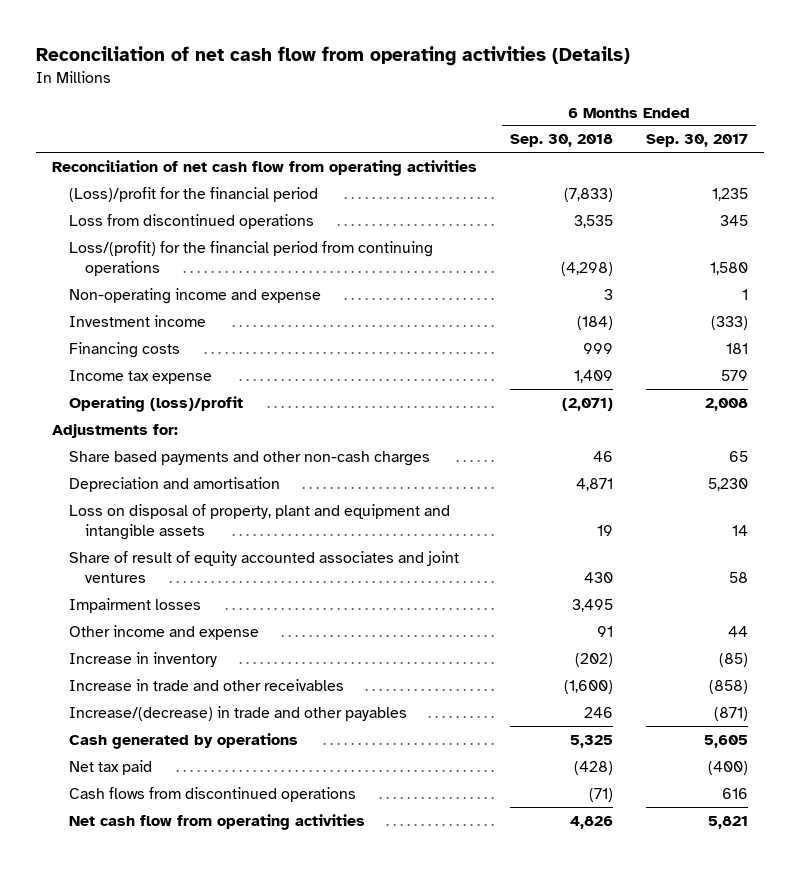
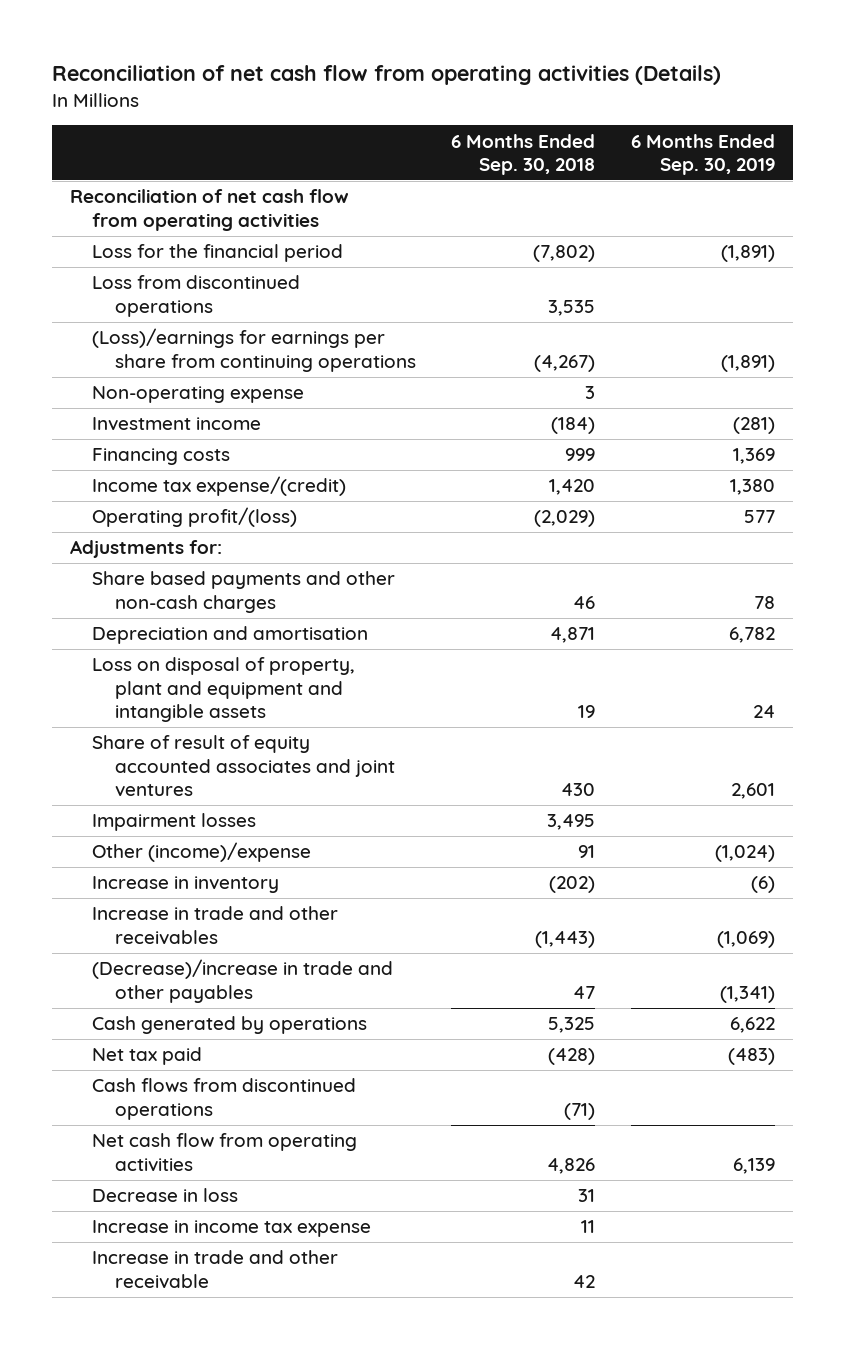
- | 6 Months Ended Sep. 30, 2018 | 6 Months Ended Sep. 30, 2017
+ | 6 Months Ended Sep. 30, 2018 | 6 Months Ended Sep. 30, 2019
- (Loss)/profit for the financial period | (7,833) | 1,235
+ Loss for the financial period | (7,802) | (1,891)
- Loss/(profit) for the financial period from continuing operations | (4,298) | 1,580
- Non-operating income and expense | 3 | 1
+ (Loss)/earnings for earnings per share from continuing operations | (4,267) | (1,891)
+ Non-operating expense | 3 |
- Income tax expense | 1,409 | 579
- Operating (loss)/profit | (2,071) | 2,008
+ Income tax expense/(credit) | 1,420 | 1,380
+ Operating profit/(loss) | (2,029) | 577
- Other income and expense | 91 | 44
+ Other (income)/expense | 91 | (1,024)
- Increase in trade and other receivables | (1,600) | (858)
- Increase/(decrease) in trade and other payables | 246 | (871)
+ Increase in trade and other receivables | (1,443) | (1,069)
+ (Decrease)/increase in trade and other payables | 47 | (1,341)
+ Decrease in loss | 31 |
+ Increase in income tax expense | 11 |
+ Increase in trade and other receivable | 42 |

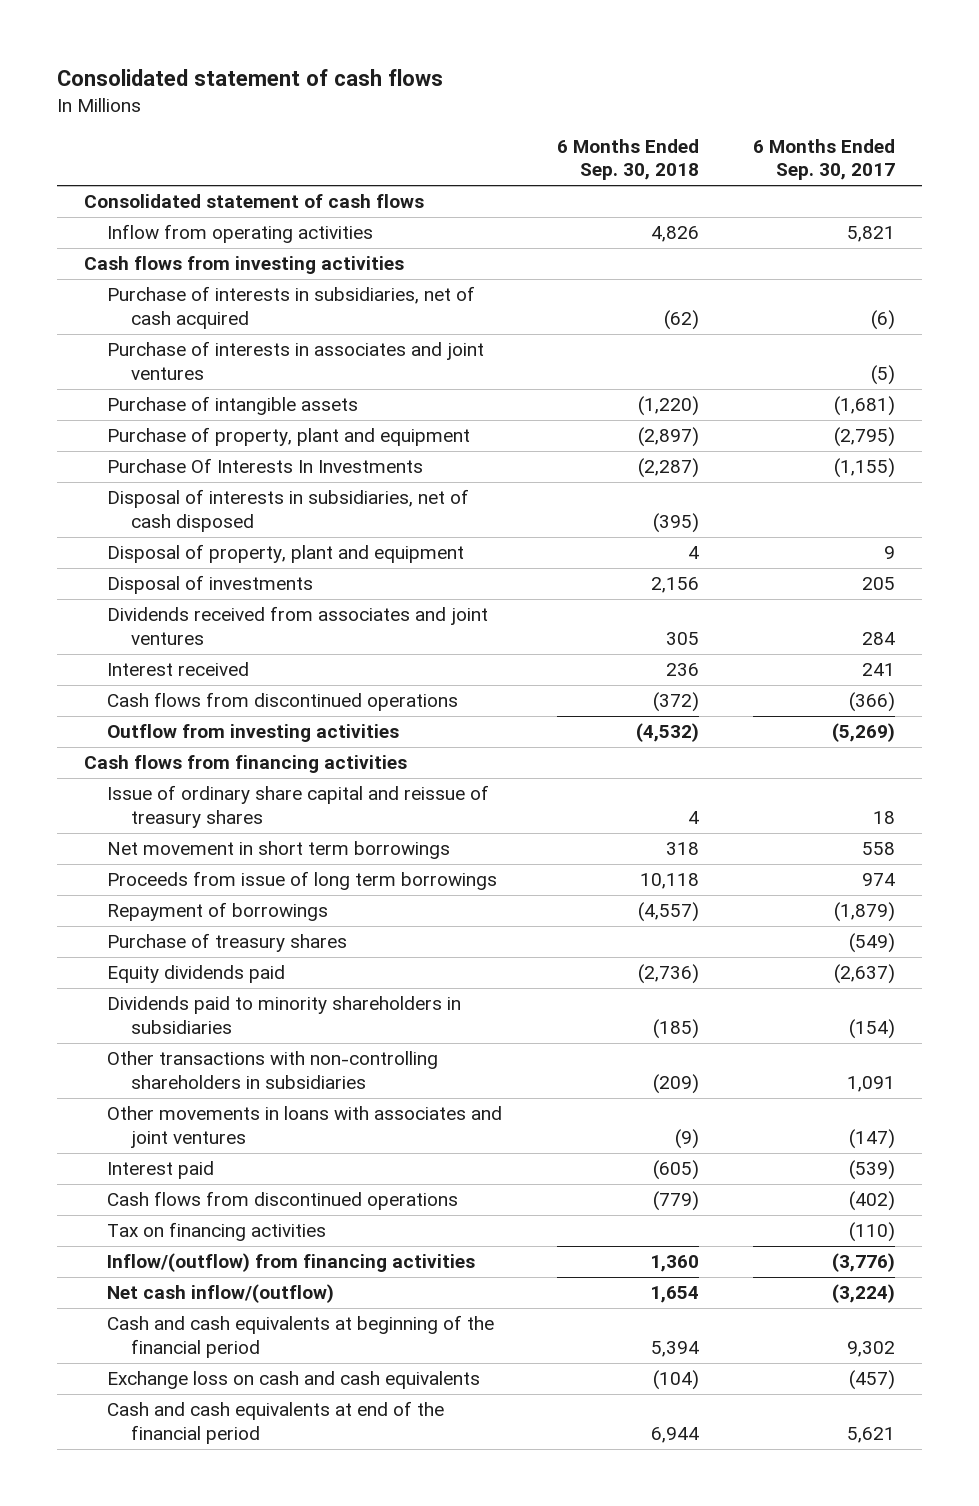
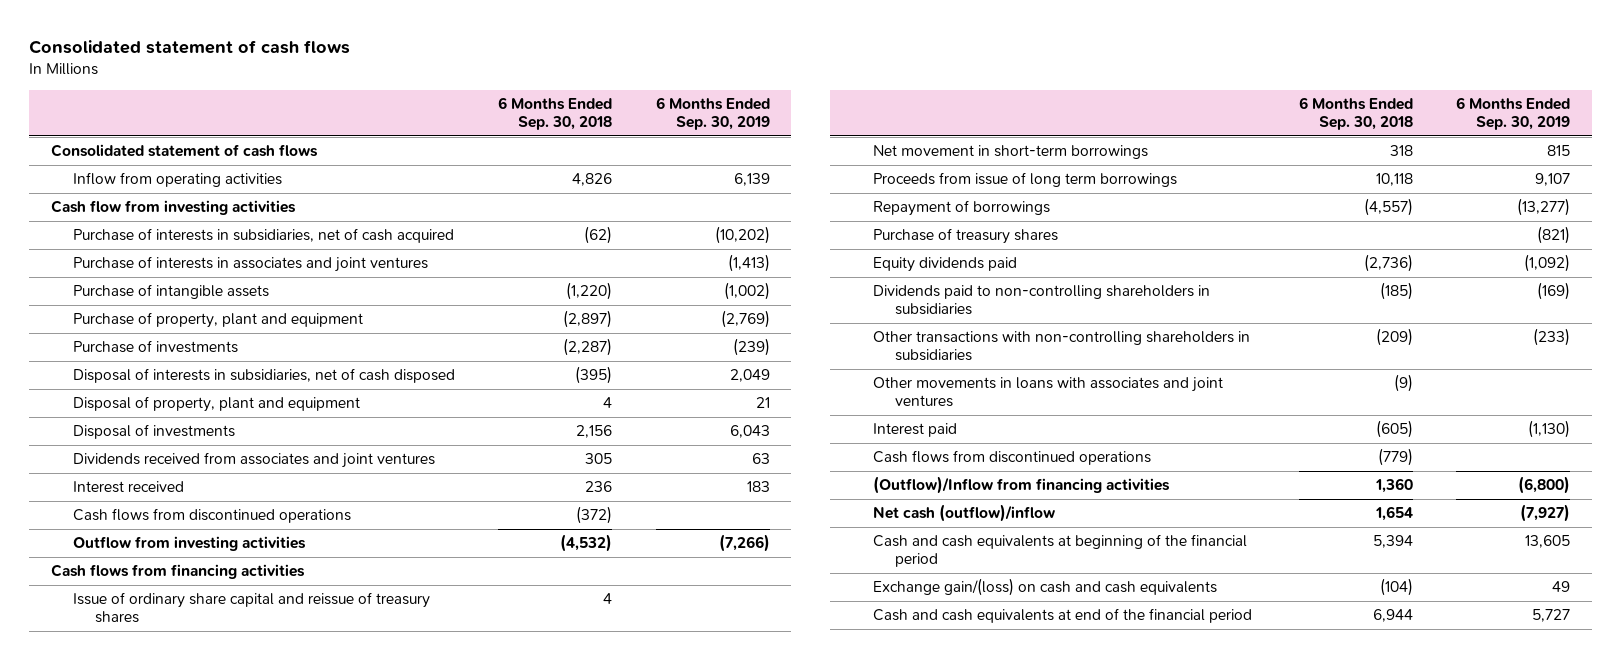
- | 6 Months Ended Sep. 30, 2018 | 6 Months Ended Sep. 30, 2017
+ | 6 Months Ended Sep. 30, 2018 | 6 Months Ended Sep. 30, 2019
- Cash flows from investing activities
+ Cash flow from investing activities
- Purchase Of Interests In Investments | (2,287) | (1,155)
+ Purchase of investments | (2,287) | (239)
- Net movement in short term borrowings | 318 | 558
+ Net movement in short-term borrowings | 318 | 815
- Dividends paid to minority shareholders in subsidiaries | (185) | (154)
+ Dividends paid to non-controlling shareholders in subsidiaries | (185) | (169)
- Tax on financing activities | | (110)
- Inflow/(outflow) from financing activities | 1,360 | (3,776)
- Net cash inflow/(outflow) | 1,654 | (3,224)
+ (Outflow)/Inflow from financing activities | 1,360 | (6,800)
+ Net cash (outflow)/inflow | 1,654 | (7,927)
- Exchange loss on cash and cash equivalents | (104) | (457)
+ Exchange gain/(loss) on cash and cash equivalents | (104) | 49

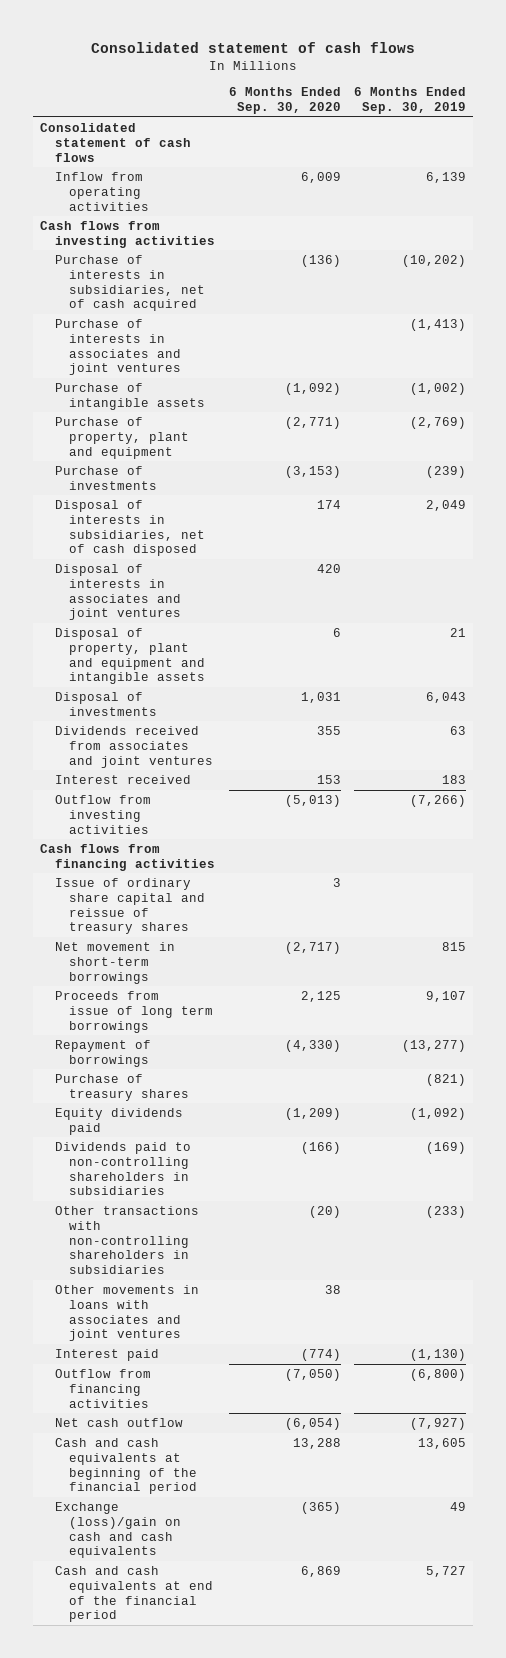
- | 6 Months Ended Sep. 30, 2018 | 6 Months Ended Sep. 30, 2019
+ | 6 Months Ended Sep. 30, 2020 | 6 Months Ended Sep. 30, 2019
- Cash flow from investing activities
+ Cash flows from investing activities
- Disposal of property, plant and equipment | 4 | 21
+ Disposal of interests in associates and joint ventures | 420 |
+ Disposal of property, plant and equipment and intangible assets | 6 | 21
- Cash flows from discontinued operations | (372) |
- Cash flows from discontinued operations | (779) |
- (Outflow)/Inflow from financing activities | 1,360 | (6,800)
- Net cash (outflow)/inflow | 1,654 | (7,927)
+ Outflow from financing activities | (7,050) | (6,800)
+ Net cash outflow | (6,054) | (7,927)
- Exchange gain/(loss) on cash and cash equivalents | (104) | 49
+ Exchange (loss)/gain on cash and cash equivalents | (365) | 49

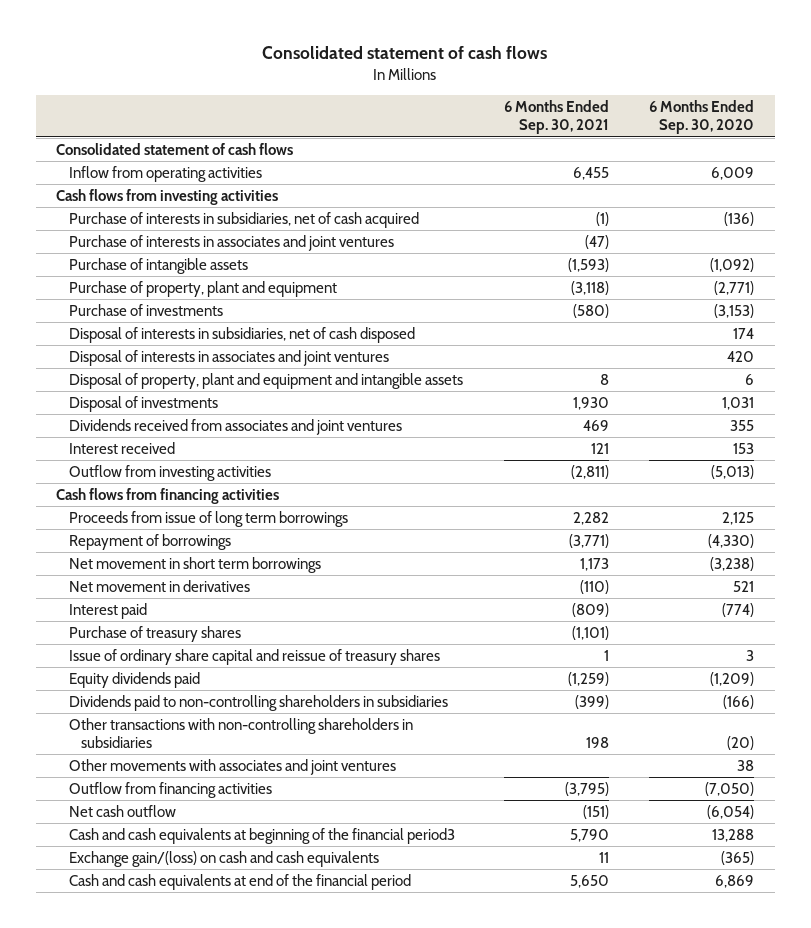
- | 6 Months Ended Sep. 30, 2020 | 6 Months Ended Sep. 30, 2019
+ | 6 Months Ended Sep. 30, 2021 | 6 Months Ended Sep. 30, 2020
- Net movement in short-term borrowings | (2,717) | 815
+ Net movement in short term borrowings | 1,173 | (3,238)
+ Net movement in derivatives | (110) | 521
moved up: Interest paid | (809) | (774)
moved down: Issue of ordinary share capital and reissue of treasury shares | 1 | 3
- Other movements in loans with associates and joint ventures | 38 |
+ Other movements with associates and joint ventures | | 38
- Cash and cash equivalents at beginning of the financial period | 13,288 | 13,605
- Exchange (loss)/gain on cash and cash equivalents | (365) | 49
+ Cash and cash equivalents at beginning of the financial period3 | 5,790 | 13,288
+ Exchange gain/(loss) on cash and cash equivalents | 11 | (365)

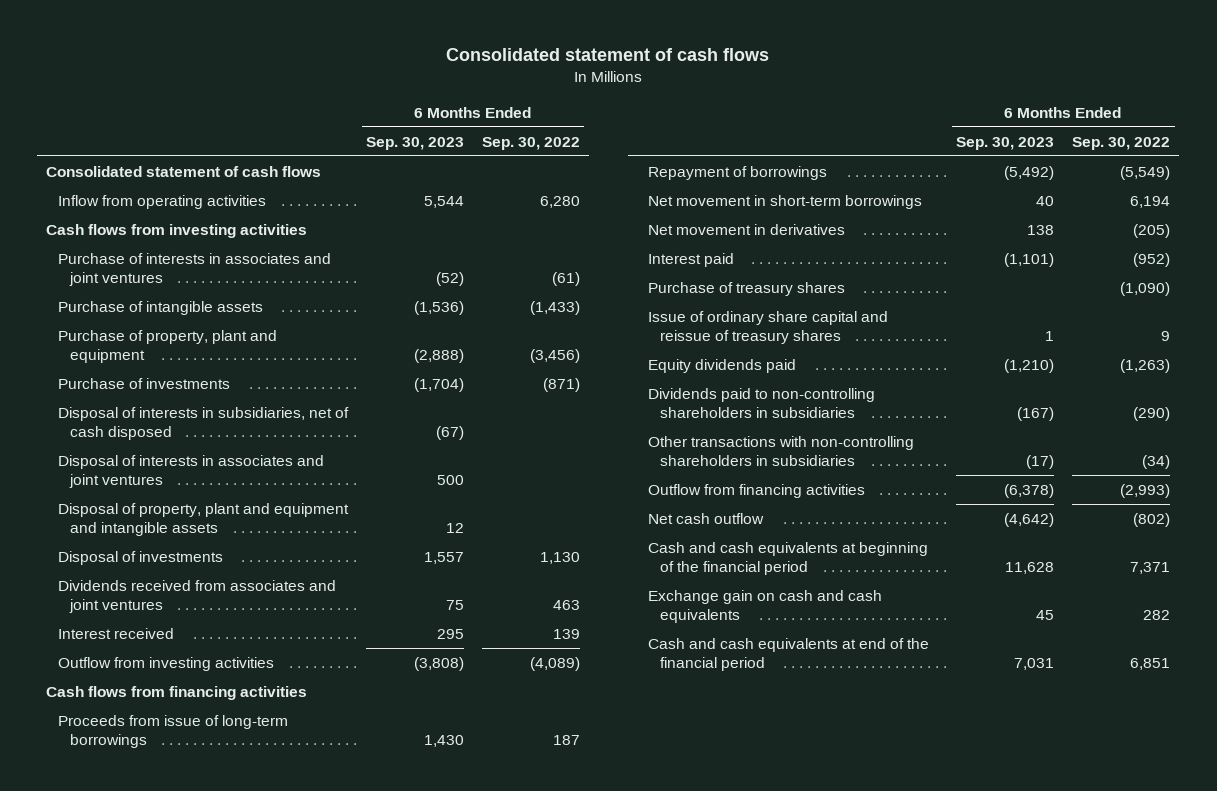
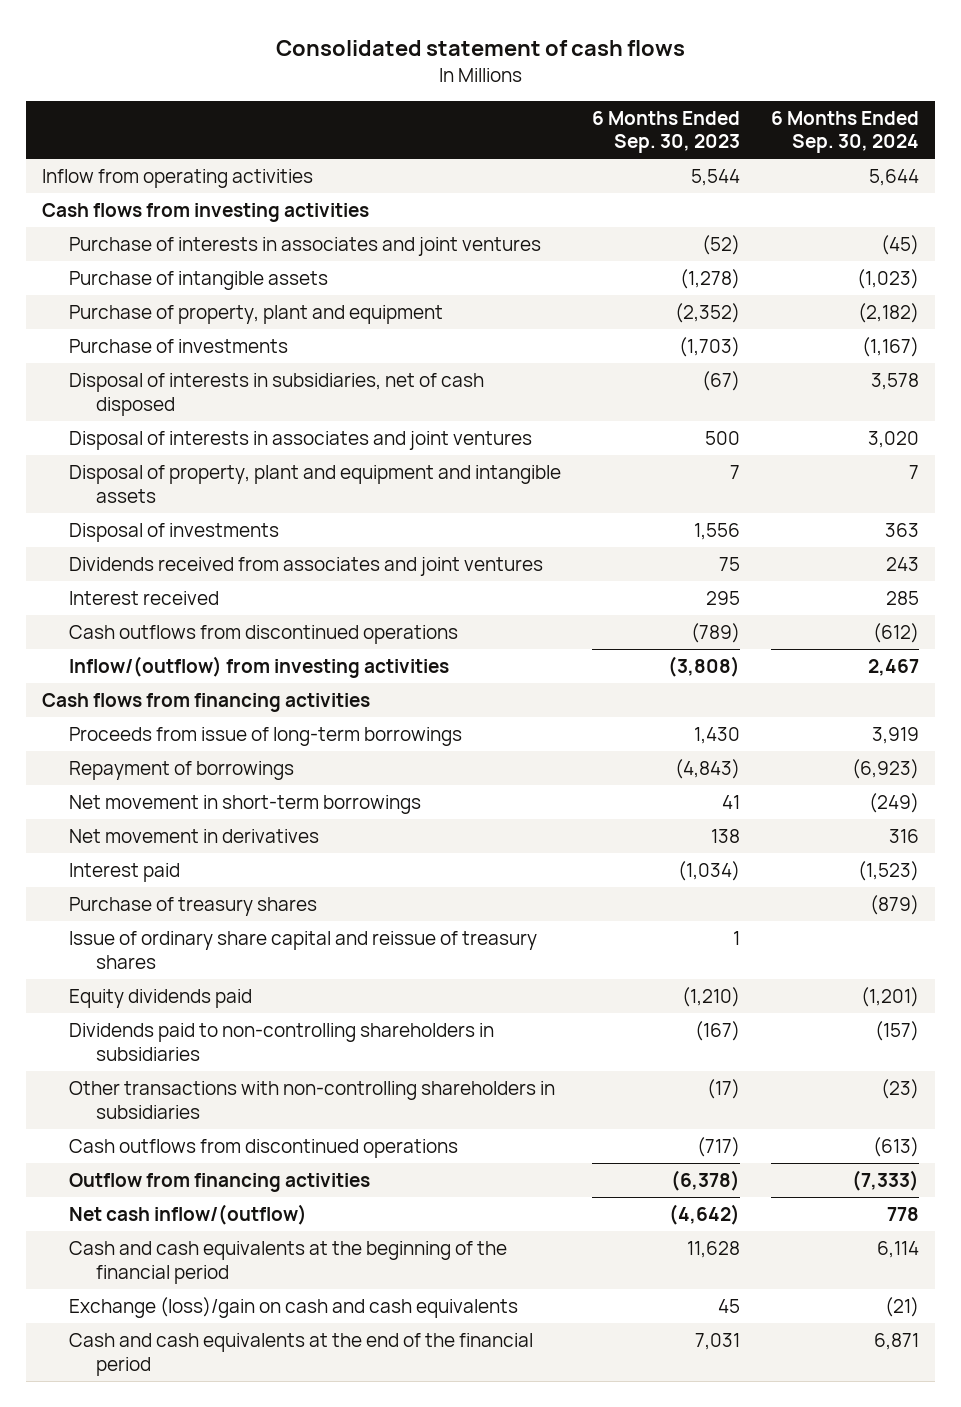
- | 6 Months Ended Sep. 30, 2023 | 6 Months Ended Sep. 30, 2022
+ | 6 Months Ended Sep. 30, 2023 | 6 Months Ended Sep. 30, 2024
- Consolidated statement of cash flows
- Purchase of intangible assets | (1,536) | (1,433)
- Purchase of property, plant and equipment | (2,888) | (3,456)
- Purchase of investments | (1,704) | (871)
+ Purchase of intangible assets | (1,278) | (1,023)
+ Purchase of property, plant and equipment | (2,352) | (2,182)
+ Purchase of investments | (1,703) | (1,167)
- Disposal of property, plant and equipment and intangible assets | 12 |
- Disposal of investments | 1,557 | 1,130
+ Disposal of property, plant and equipment and intangible assets | 7 | 7
+ Disposal of investments | 1,556 | 363
- Outflow from investing activities | (3,808) | (4,089)
+ Cash outflows from discontinued operations | (789) | (612)
+ Inflow/(outflow) from investing activities | (3,808) | 2,467
- Repayment of borrowings | (5,492) | (5,549)
- Net movement in short-term borrowings | 40 | 6,194
+ Repayment of borrowings | (4,843) | (6,923)
+ Net movement in short-term borrowings | 41 | (249)
- Interest paid | (1,101) | (952)
+ Interest paid | (1,034) | (1,523)
+ Cash outflows from discontinued operations | (717) | (613)
- Net cash outflow | (4,642) | (802)
- Cash and cash equivalents at beginning of the financial period | 11,628 | 7,371
- Exchange gain on cash and cash equivalents | 45 | 282
- Cash and cash equivalents at end of the financial period | 7,031 | 6,851
+ Net cash inflow/(outflow) | (4,642) | 778
+ Cash and cash equivalents at the beginning of the financial period | 11,628 | 6,114
+ Exchange (loss)/gain on cash and cash equivalents | 45 | (21)
+ Cash and cash equivalents at the end of the financial period | 7,031 | 6,871

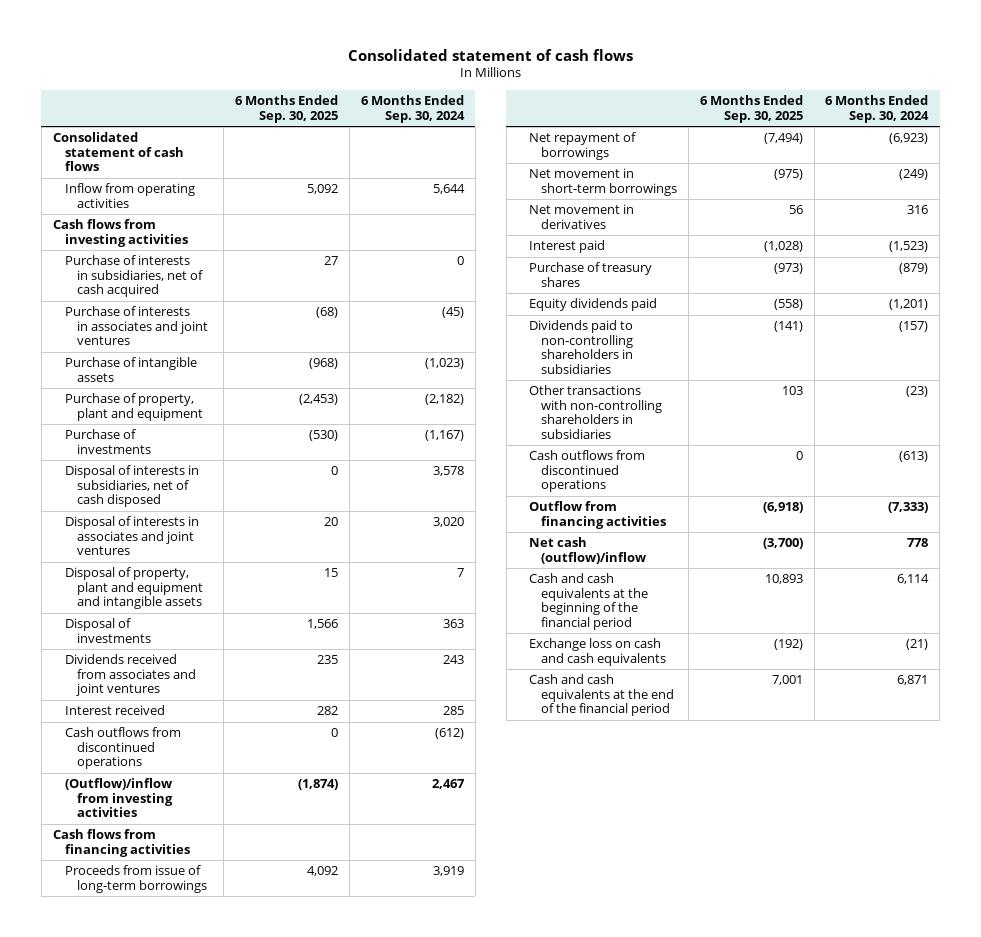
- | 6 Months Ended Sep. 30, 2023 | 6 Months Ended Sep. 30, 2024
+ | 6 Months Ended Sep. 30, 2025 | 6 Months Ended Sep. 30, 2024
+ Consolidated statement of cash flows
+ Purchase of interests in subsidiaries, net of cash acquired | 27 | 0
- Inflow/(outflow) from investing activities | (3,808) | 2,467
+ (Outflow)/inflow from investing activities | (1,874) | 2,467
- Repayment of borrowings | (4,843) | (6,923)
+ Net repayment of borrowings | (7,494) | (6,923)
- Issue of ordinary share capital and reissue of treasury shares | 1 |
- Net cash inflow/(outflow) | (4,642) | 778
+ Net cash (outflow)/inflow | (3,700) | 778
- Exchange (loss)/gain on cash and cash equivalents | 45 | (21)
+ Exchange loss on cash and cash equivalents | (192) | (21)

